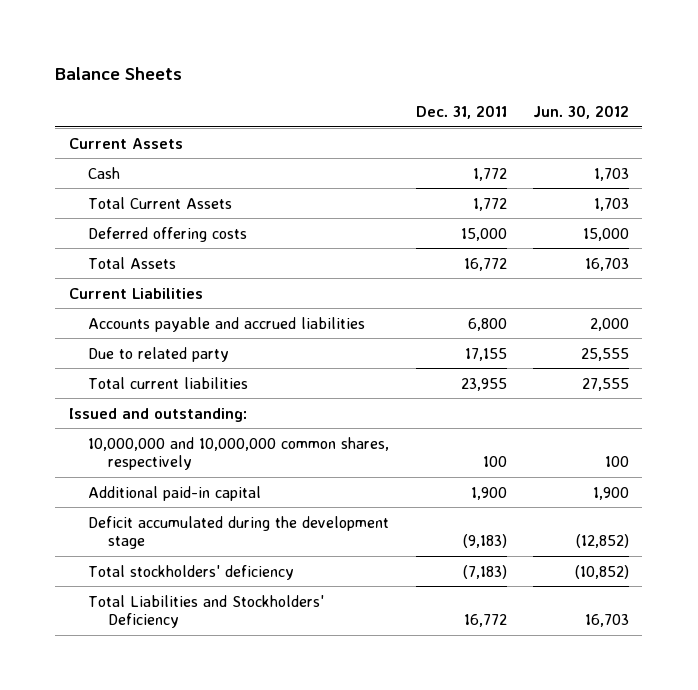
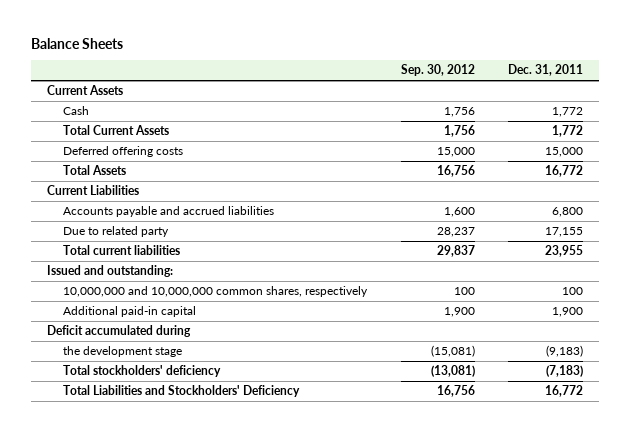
- | Dec. 31, 2011 | Jun. 30, 2012
+ | Sep. 30, 2012 | Dec. 31, 2011
- Deficit accumulated during the development stage | (9,183) | (12,852)
+ Deficit accumulated during
+ the development stage | (15,081) | (9,183)

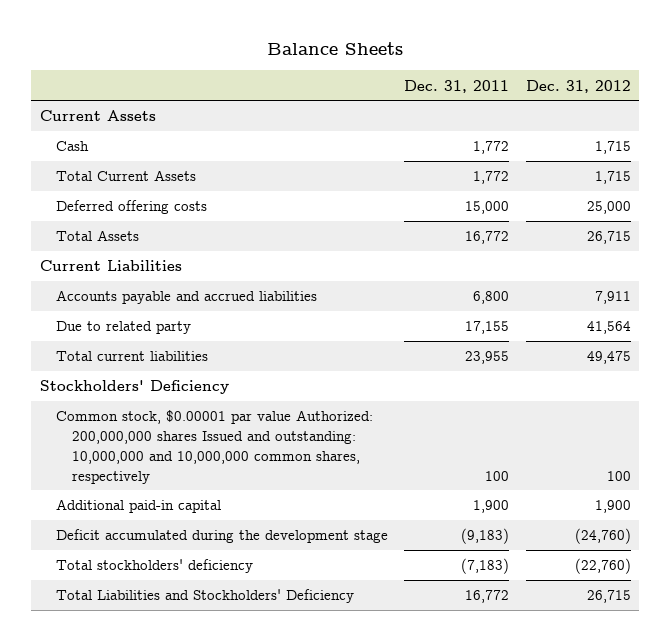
- | Sep. 30, 2012 | Dec. 31, 2011
+ | Dec. 31, 2011 | Dec. 31, 2012
- Issued and outstanding:
- 10,000,000 and 10,000,000 common shares, respectively | 100 | 100
+ Stockholders' Deficiency
+ Common stock, $0.00001 par value Authorized: 200,000,000 shares Issued and outstanding: 10,000,000 and 10,000,000 common shares, respectively | 100 | 100
- Deficit accumulated during
- the development stage | (15,081) | (9,183)
+ Deficit accumulated during the development stage | (9,183) | (24,760)

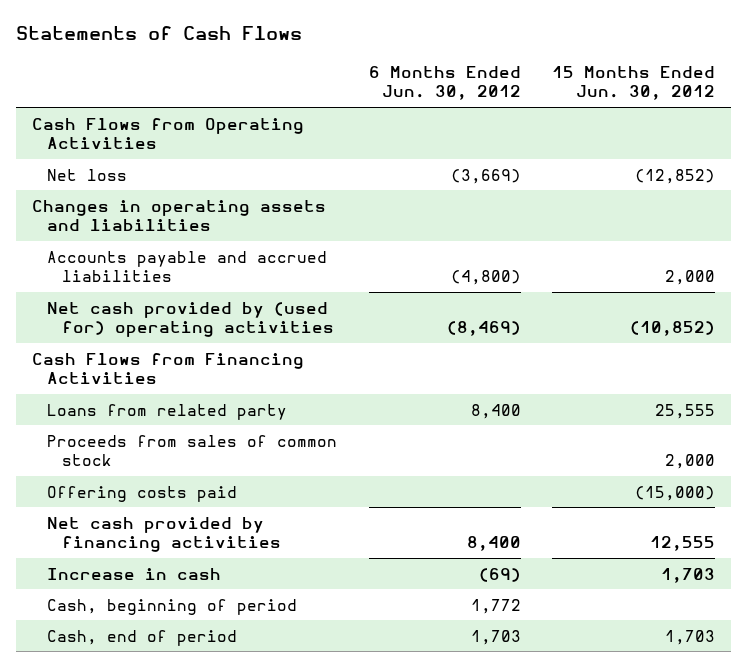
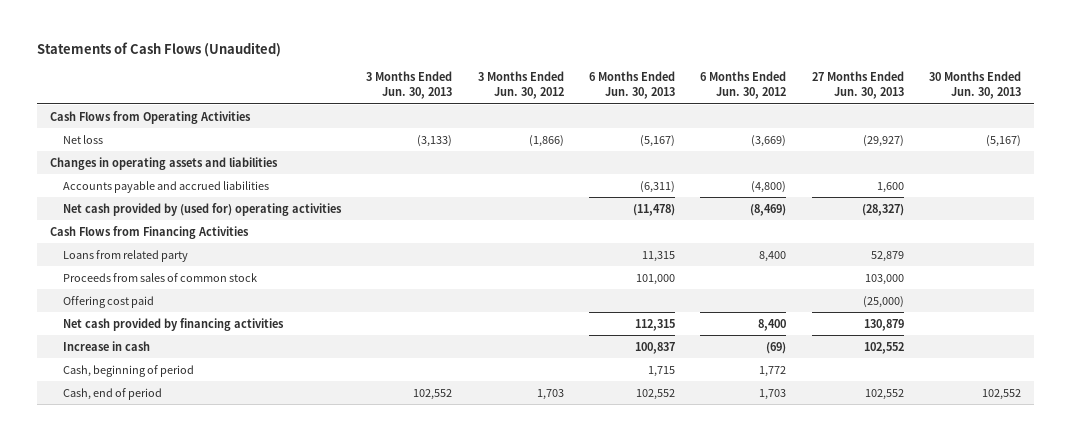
- Statements of Cash Flows
+ Statements of Cash Flows (Unaudited)
- | 6 Months Ended Jun. 30, 2012 | 15 Months Ended Jun. 30, 2012
+ | 3 Months Ended Jun. 30, 2013 | 3 Months Ended Jun. 30, 2012 | 6 Months Ended Jun. 30, 2013 | 6 Months Ended Jun. 30, 2012 | 27 Months Ended Jun. 30, 2013 | 30 Months Ended Jun. 30, 2013
- Offering costs paid | | (15,000)
+ Offering cost paid | | | | | (25,000) |

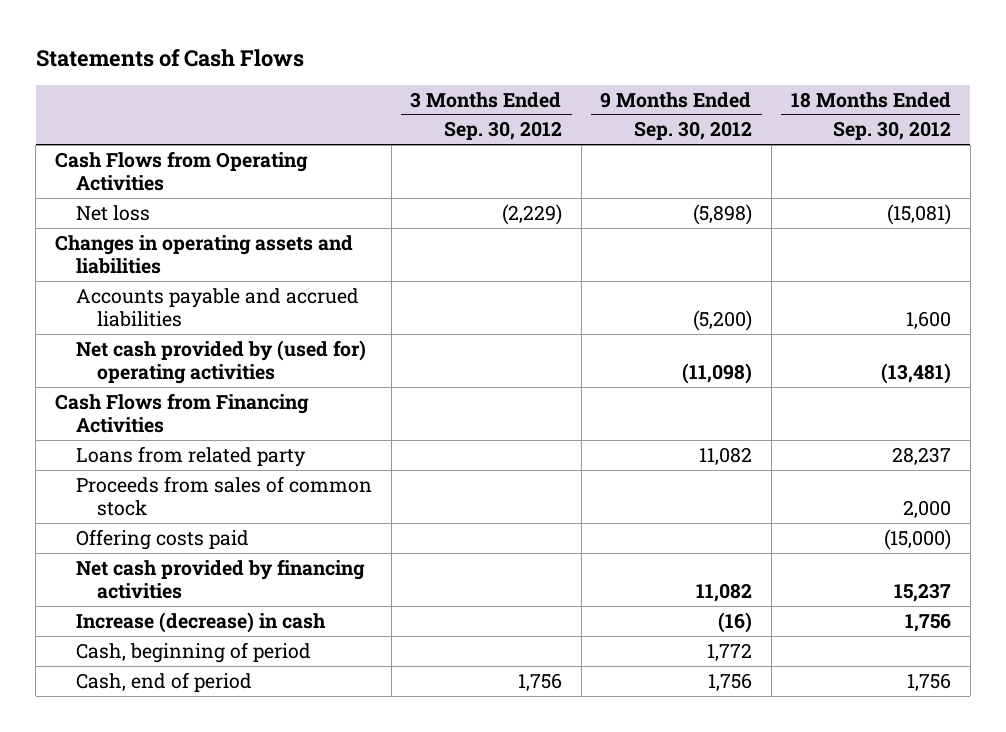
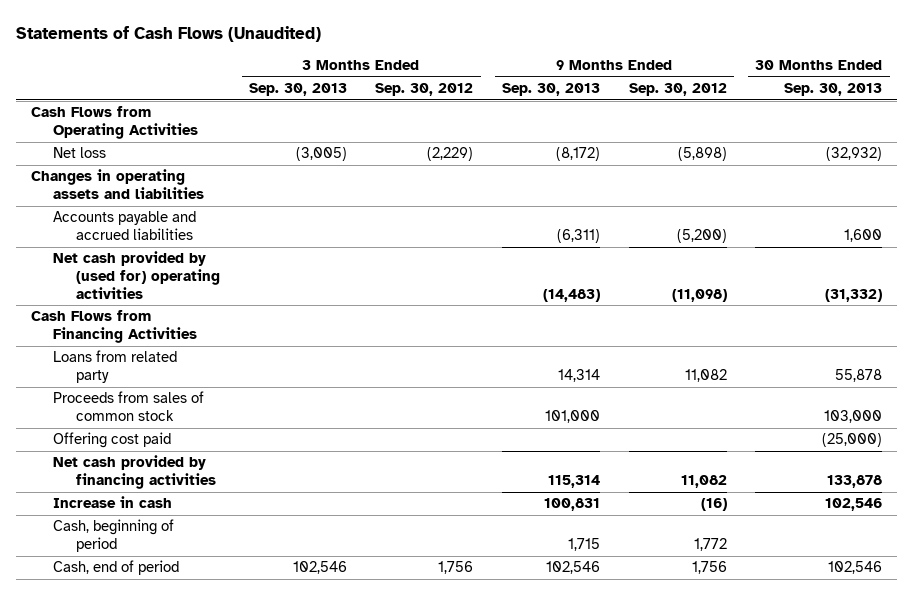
- Statements of Cash Flows
+ Statements of Cash Flows (Unaudited)
- | 3 Months Ended Sep. 30, 2012 | 9 Months Ended Sep. 30, 2012 | 18 Months Ended Sep. 30, 2012
+ | 3 Months Ended Sep. 30, 2013 | 3 Months Ended Sep. 30, 2012 | 9 Months Ended Sep. 30, 2013 | 9 Months Ended Sep. 30, 2012 | 30 Months Ended Sep. 30, 2013
- Offering costs paid | | | (15,000)
+ Offering cost paid | | | | | (25,000)
- Increase (decrease) in cash | | (16) | 1,756
+ Increase in cash | | | 100,831 | (16) | 102,546

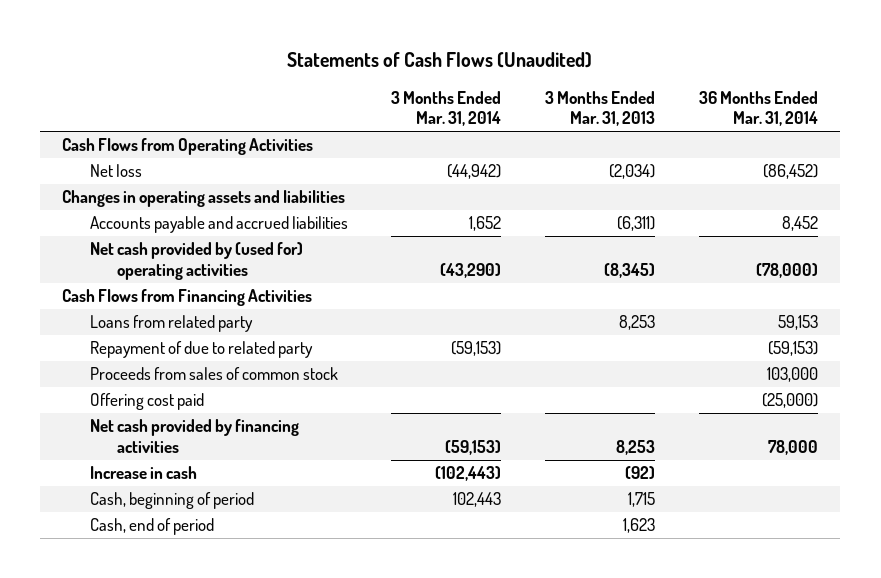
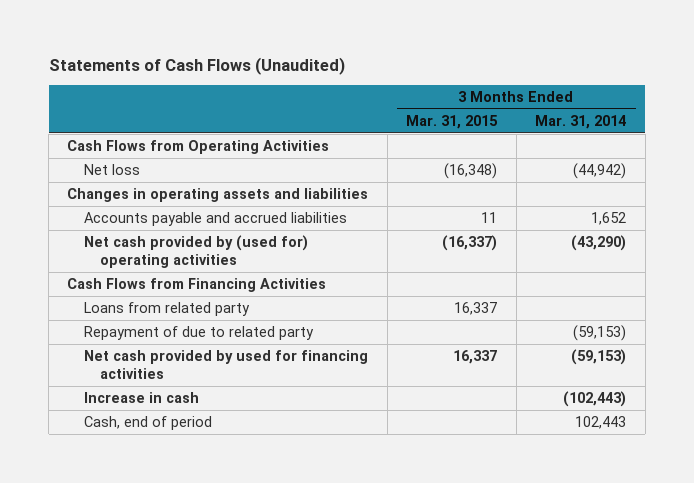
- | 3 Months Ended Mar. 31, 2014 | 3 Months Ended Mar. 31, 2013 | 36 Months Ended Mar. 31, 2014
+ | 3 Months Ended Mar. 31, 2015 | 3 Months Ended Mar. 31, 2014
- Proceeds from sales of common stock | | | 103,000
- Offering cost paid | | | (25,000)
- Net cash provided by financing activities | (59,153) | 8,253 | 78,000
+ Net cash provided by used for financing activities | 16,337 | (59,153)
- Cash, beginning of period | 102,443 | 1,715 |
- Cash, end of period | | 1,623 |
+ Cash, end of period | | 102,443

